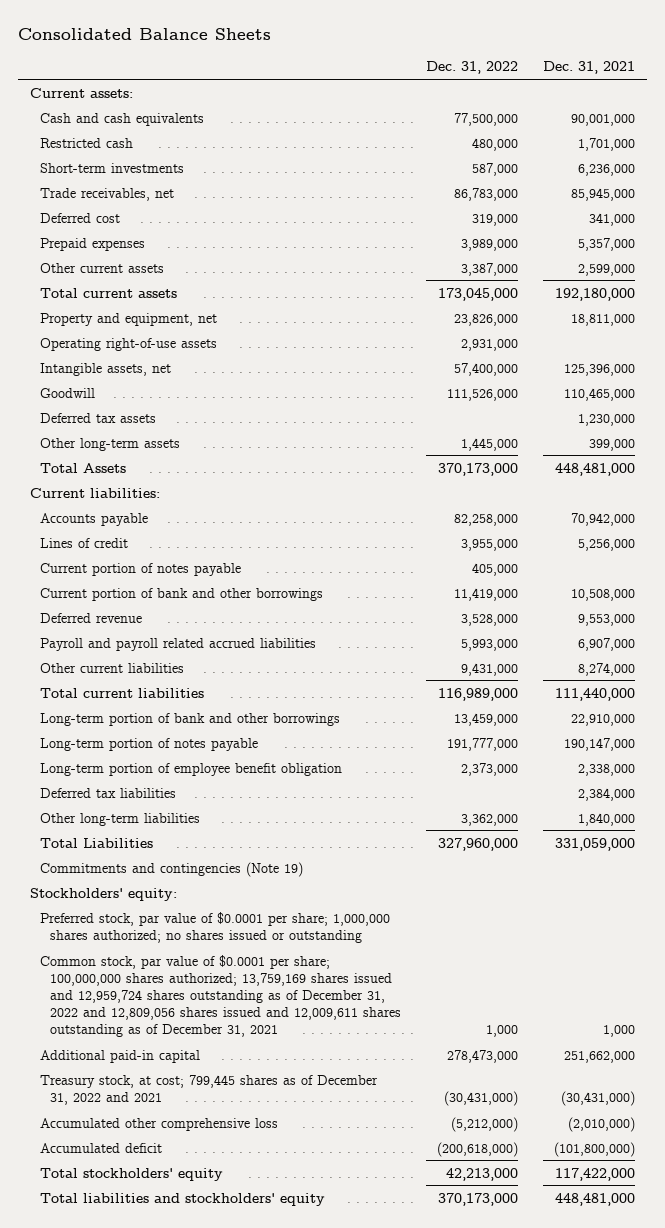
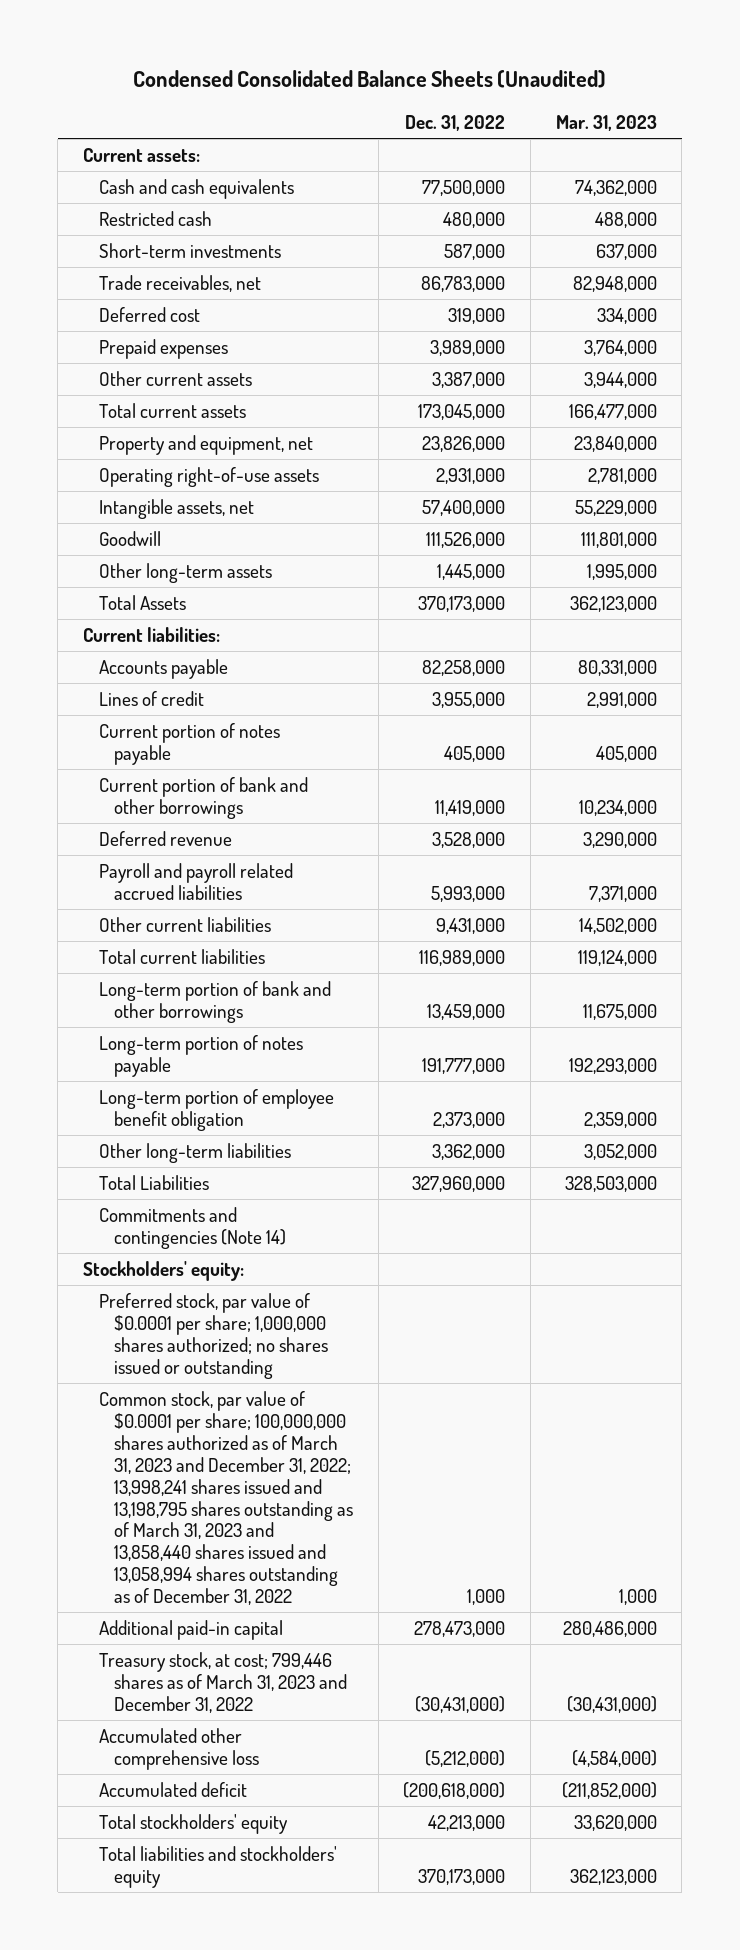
- Consolidated Balance Sheets
+ Condensed Consolidated Balance Sheets (Unaudited)
- | Dec. 31, 2022 | Dec. 31, 2021
+ | Dec. 31, 2022 | Mar. 31, 2023
- Deferred tax assets | | 1,230,000
- Deferred tax liabilities | | 2,384,000
- Commitments and contingencies (Note 19)
+ Commitments and contingencies (Note 14)
- Common stock, par value of $0.0001 per share; 100,000,000 shares authorized; 13,759,169 shares issued and 12,959,724 shares outstanding as of December 31, 2022 and 12,809,056 shares issued and 12,009,611 shares outstanding as of December 31, 2021 | 1,000 | 1,000
+ Common stock, par value of $0.0001 per share; 100,000,000 shares authorized as of March 31, 2023 and December 31, 2022; 13,998,241 shares issued and 13,198,795 shares outstanding as of March 31, 2023 and 13,858,440 shares issued and 13,058,994 shares outstanding as of December 31, 2022 | 1,000 | 1,000
- Treasury stock, at cost; 799,445 shares as of December 31, 2022 and 2021 | (30,431,000) | (30,431,000)
+ Treasury stock, at cost; 799,446 shares as of March 31, 2023 and December 31, 2022 | (30,431,000) | (30,431,000)

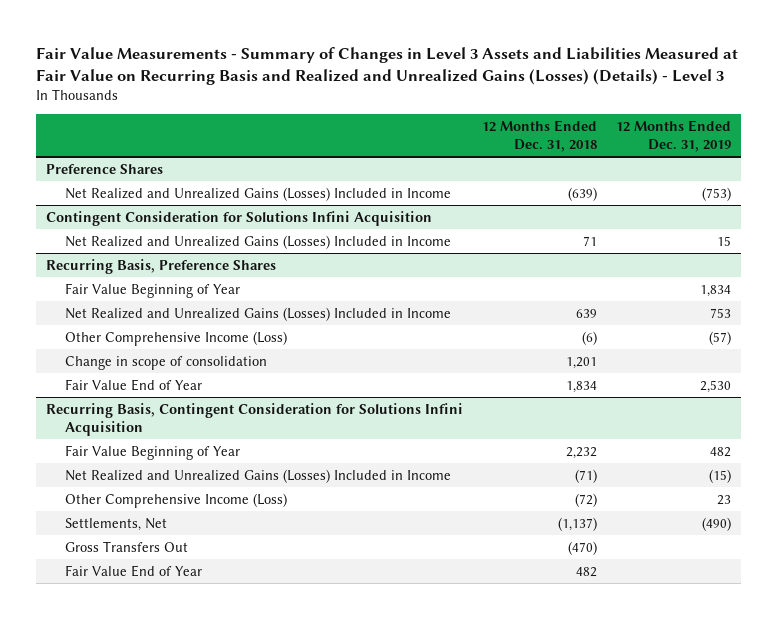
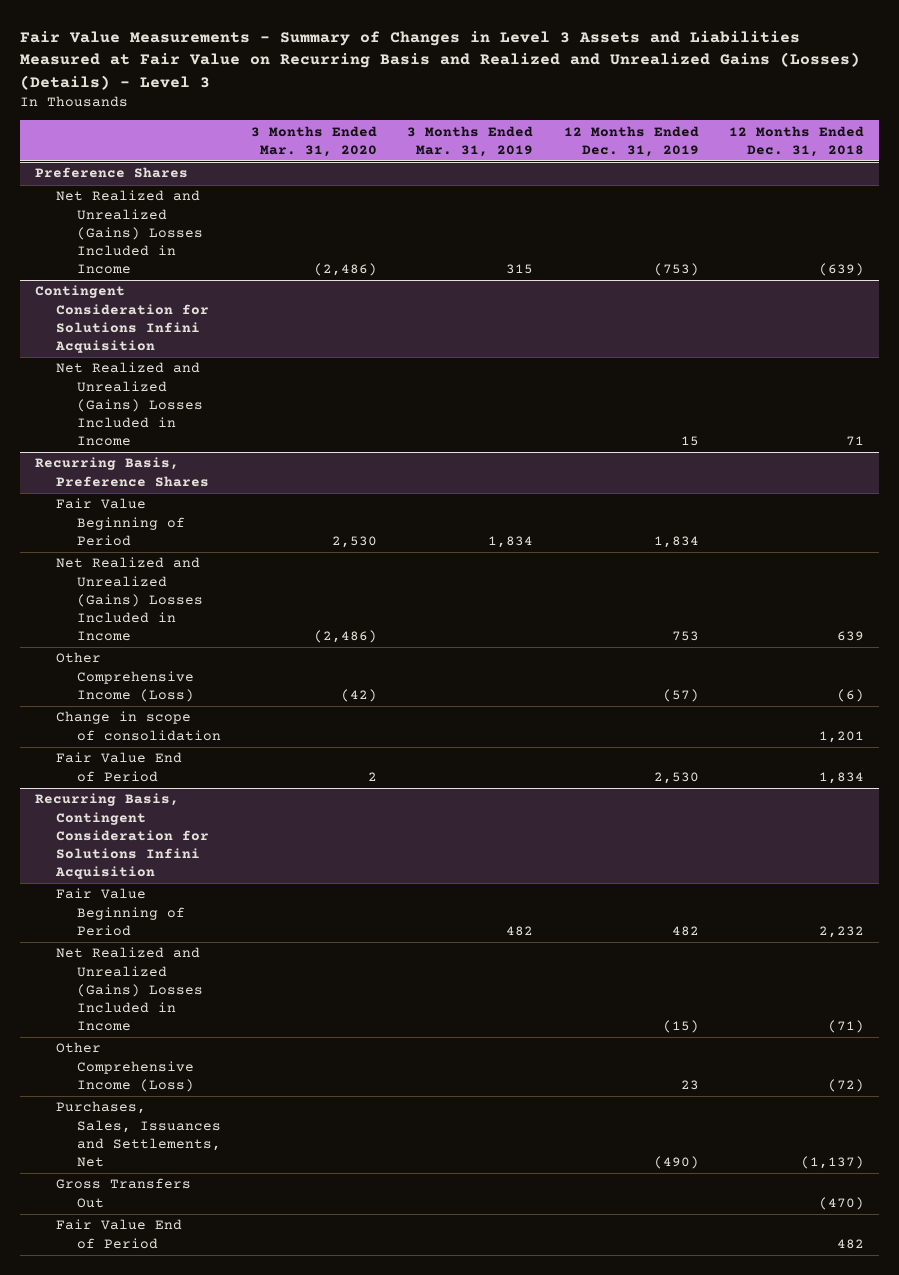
- | 12 Months Ended Dec. 31, 2018 | 12 Months Ended Dec. 31, 2019
+ | 3 Months Ended Mar. 31, 2020 | 3 Months Ended Mar. 31, 2019 | 12 Months Ended Dec. 31, 2019 | 12 Months Ended Dec. 31, 2018
@ Preference Shares
- Net Realized and Unrealized Gains (Losses) Included in Income | (639) | (753)
+ Net Realized and Unrealized (Gains) Losses Included in Income | (2,486) | 315 | (753) | (639)
@ Contingent Consideration for Solutions Infini Acquisition
- Net Realized and Unrealized Gains (Losses) Included in Income | 71 | 15
+ Net Realized and Unrealized (Gains) Losses Included in Income | | | 15 | 71
@ Recurring Basis, Preference Shares
- Fair Value Beginning of Year | | 1,834
- Net Realized and Unrealized Gains (Losses) Included in Income | 639 | 753
+ Fair Value Beginning of Period | 2,530 | 1,834 | 1,834 |
+ Net Realized and Unrealized (Gains) Losses Included in Income | (2,486) | | 753 | 639
- Fair Value End of Year | 1,834 | 2,530
+ Fair Value End of Period | 2 | | 2,530 | 1,834
@ Recurring Basis, Contingent Consideration for Solutions Infini Acquisition
- Fair Value Beginning of Year | 2,232 | 482
- Net Realized and Unrealized Gains (Losses) Included in Income | (71) | (15)
+ Fair Value Beginning of Period | | 482 | 482 | 2,232
+ Net Realized and Unrealized (Gains) Losses Included in Income | | | (15) | (71)
- Settlements, Net | (1,137) | (490)
+ Purchases, Sales, Issuances and Settlements, Net | | | (490) | (1,137)
- Fair Value End of Year | 482 |
+ Fair Value End of Period | | | | 482

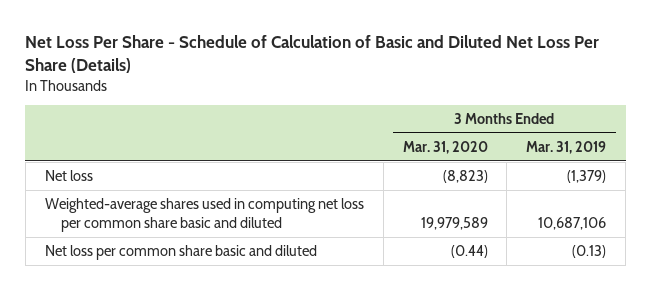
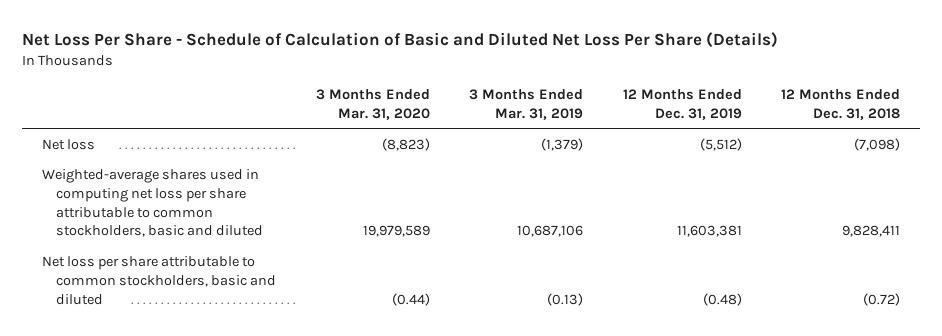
- | 3 Months Ended Mar. 31, 2020 | 3 Months Ended Mar. 31, 2019
+ | 3 Months Ended Mar. 31, 2020 | 3 Months Ended Mar. 31, 2019 | 12 Months Ended Dec. 31, 2019 | 12 Months Ended Dec. 31, 2018
- Weighted-average shares used in computing net loss per common share basic and diluted | 19,979,589 | 10,687,106
- Net loss per common share basic and diluted | (0.44) | (0.13)
+ Weighted-average shares used in computing net loss per share attributable to common stockholders, basic and diluted | 19,979,589 | 10,687,106 | 11,603,381 | 9,828,411
+ Net loss per share attributable to common stockholders, basic and diluted | (0.44) | (0.13) | (0.48) | (0.72)

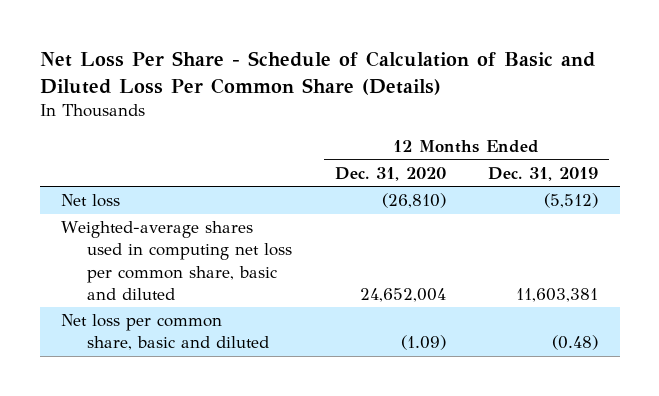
- Net Loss Per Share - Schedule of Calculation of Basic and Diluted Net Loss Per Share (Details)
+ Net Loss Per Share - Schedule of Calculation of Basic and Diluted Loss Per Common Share (Details)
- | 3 Months Ended Mar. 31, 2020 | 3 Months Ended Mar. 31, 2019 | 12 Months Ended Dec. 31, 2019 | 12 Months Ended Dec. 31, 2018
+ | 12 Months Ended Dec. 31, 2020 | 12 Months Ended Dec. 31, 2019
- Weighted-average shares used in computing net loss per share attributable to common stockholders, basic and diluted | 19,979,589 | 10,687,106 | 11,603,381 | 9,828,411
- Net loss per share attributable to common stockholders, basic and diluted | (0.44) | (0.13) | (0.48) | (0.72)
+ Weighted-average shares used in computing net loss per common share, basic and diluted | 24,652,004 | 11,603,381
+ Net loss per common share, basic and diluted | (1.09) | (0.48)

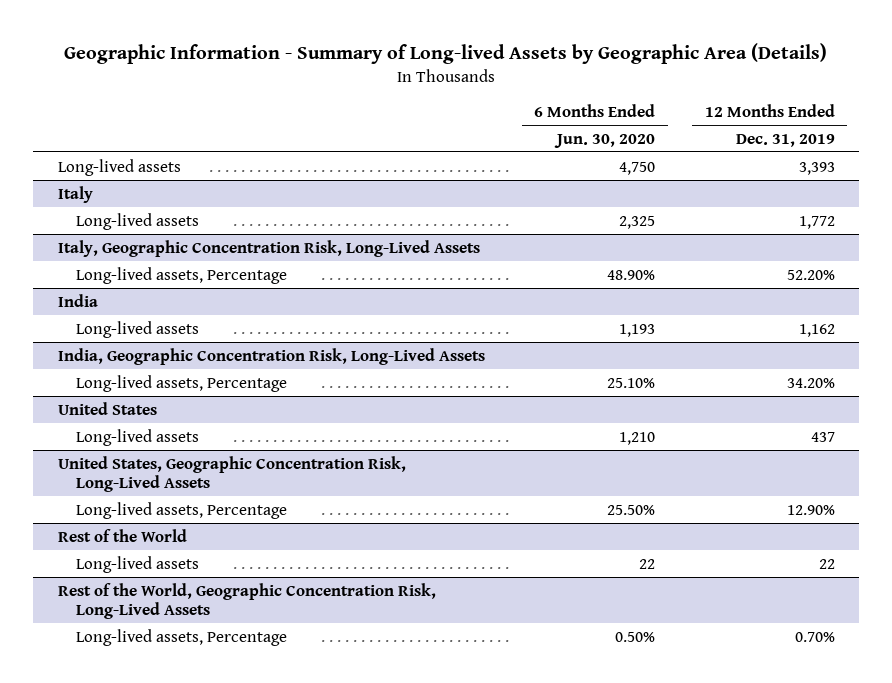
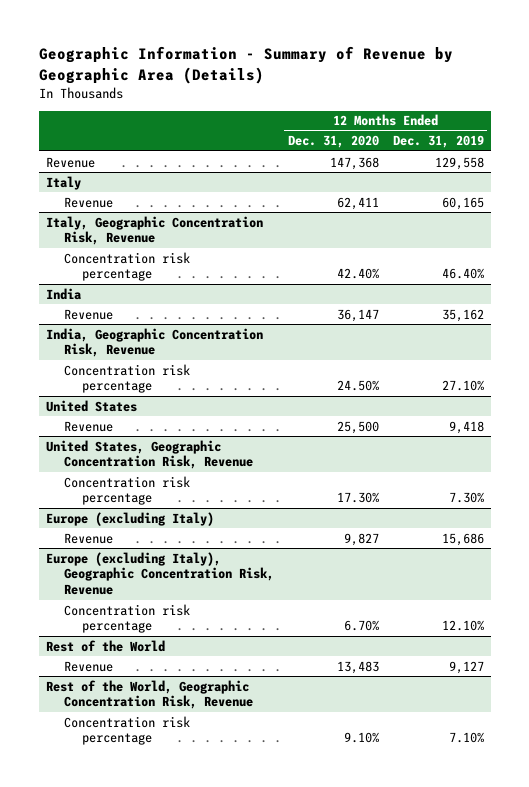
- Geographic Information - Summary of Long-lived Assets by Geographic Area (Details)
+ Geographic Information - Summary of Revenue by Geographic Area (Details)
- | 6 Months Ended Jun. 30, 2020 | 12 Months Ended Dec. 31, 2019
+ | 12 Months Ended Dec. 31, 2020 | 12 Months Ended Dec. 31, 2019
- Long-lived assets | 4,750 | 3,393
+ Revenue | 147,368 | 129,558
@ Italy
- Long-lived assets | 2,325 | 1,772
- Italy, Geographic Concentration Risk, Long-Lived Assets
- Long-lived assets, Percentage | 48.90% | 52.20%
@ Italy
+ Revenue | 62,411 | 60,165
+ Italy, Geographic Concentration Risk, Revenue
+ Concentration risk percentage | 42.40% | 46.40%
@ India
- Long-lived assets | 1,193 | 1,162
- India, Geographic Concentration Risk, Long-Lived Assets
- Long-lived assets, Percentage | 25.10% | 34.20%
@ India
+ Revenue | 36,147 | 35,162
+ India, Geographic Concentration Risk, Revenue
+ Concentration risk percentage | 24.50% | 27.10%
@ United States
- Long-lived assets | 1,210 | 437
- United States, Geographic Concentration Risk, Long-Lived Assets
- Long-lived assets, Percentage | 25.50% | 12.90%
@ United States
+ Revenue | 25,500 | 9,418
+ United States, Geographic Concentration Risk, Revenue
+ Concentration risk percentage | 17.30% | 7.30%
+ Europe (excluding Italy)
+ Revenue | 9,827 | 15,686
+ Europe (excluding Italy), Geographic Concentration Risk, Revenue
+ Concentration risk percentage | 6.70% | 12.10%
@ Rest of the World
- Long-lived assets | 22 | 22
- Rest of the World, Geographic Concentration Risk, Long-Lived Assets
- Long-lived assets, Percentage | 0.50% | 0.70%
@ Rest of the World
+ Revenue | 13,483 | 9,127
+ Rest of the World, Geographic Concentration Risk, Revenue
+ Concentration risk percentage | 9.10% | 7.10%

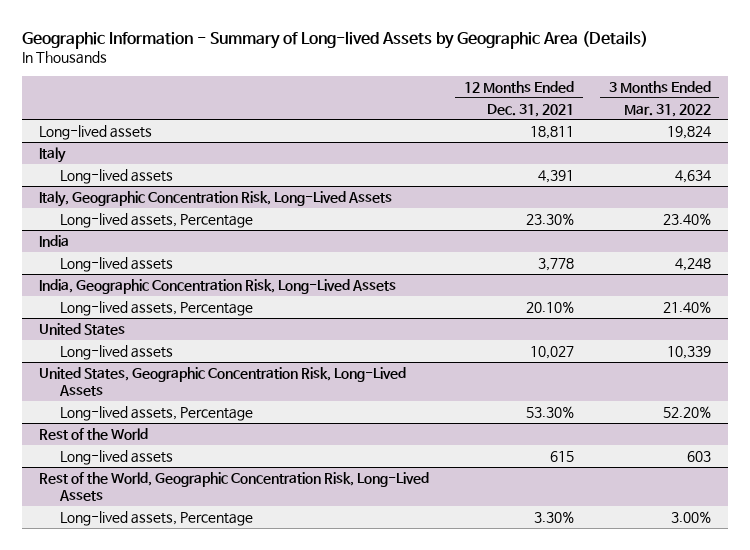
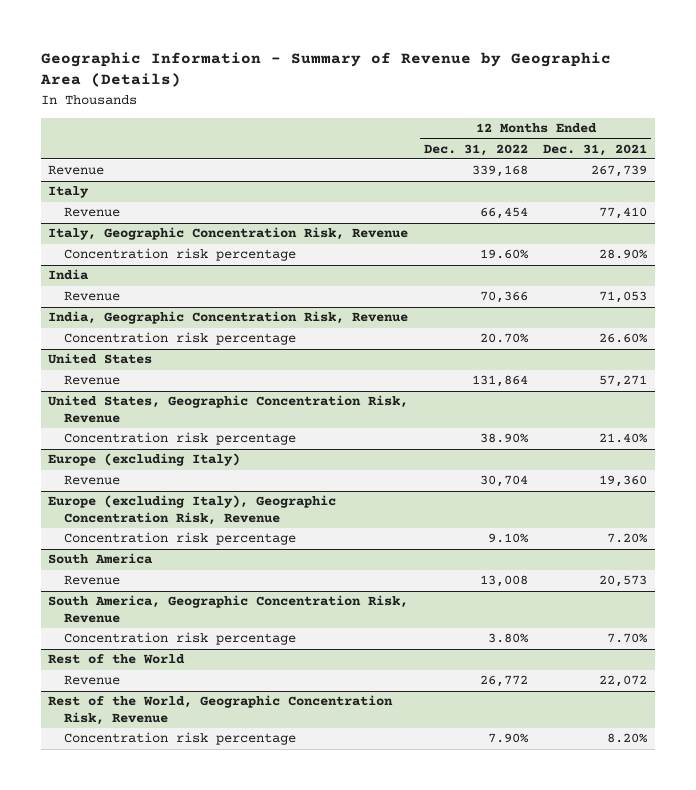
- Geographic Information - Summary of Long-lived Assets by Geographic Area (Details)
+ Geographic Information - Summary of Revenue by Geographic Area (Details)
- | 12 Months Ended Dec. 31, 2021 | 3 Months Ended Mar. 31, 2022
+ | 12 Months Ended Dec. 31, 2022 | 12 Months Ended Dec. 31, 2021
- Long-lived assets | 18,811 | 19,824
+ Revenue | 339,168 | 267,739
@ Italy
- Long-lived assets | 4,391 | 4,634
- Italy, Geographic Concentration Risk, Long-Lived Assets
- Long-lived assets, Percentage | 23.30% | 23.40%
@ Italy
+ Revenue | 66,454 | 77,410
+ Italy, Geographic Concentration Risk, Revenue
+ Concentration risk percentage | 19.60% | 28.90%
@ India
- Long-lived assets | 3,778 | 4,248
- India, Geographic Concentration Risk, Long-Lived Assets
- Long-lived assets, Percentage | 20.10% | 21.40%
@ India
+ Revenue | 70,366 | 71,053
+ India, Geographic Concentration Risk, Revenue
+ Concentration risk percentage | 20.70% | 26.60%
@ United States
- Long-lived assets | 10,027 | 10,339
- United States, Geographic Concentration Risk, Long-Lived Assets
- Long-lived assets, Percentage | 53.30% | 52.20%
@ United States
+ Revenue | 131,864 | 57,271
+ United States, Geographic Concentration Risk, Revenue
+ Concentration risk percentage | 38.90% | 21.40%
+ Europe (excluding Italy)
+ Revenue | 30,704 | 19,360
+ Europe (excluding Italy), Geographic Concentration Risk, Revenue
+ Concentration risk percentage | 9.10% | 7.20%
+ South America
+ Revenue | 13,008 | 20,573
+ South America, Geographic Concentration Risk, Revenue
+ Concentration risk percentage | 3.80% | 7.70%
@ Rest of the World
- Long-lived assets | 615 | 603
- Rest of the World, Geographic Concentration Risk, Long-Lived Assets
- Long-lived assets, Percentage | 3.30% | 3.00%
@ Rest of the World
+ Revenue | 26,772 | 22,072
+ Rest of the World, Geographic Concentration Risk, Revenue
+ Concentration risk percentage | 7.90% | 8.20%

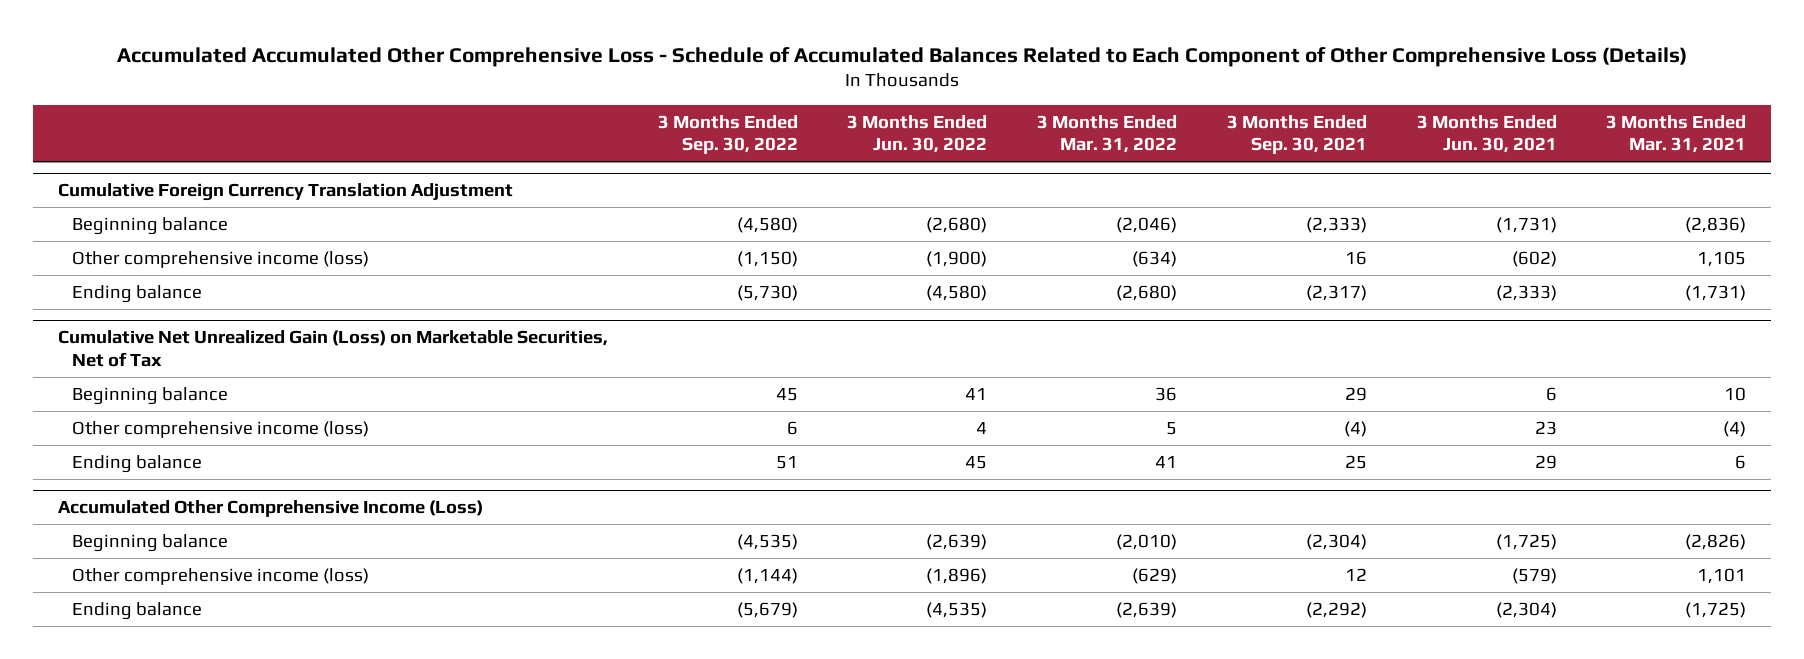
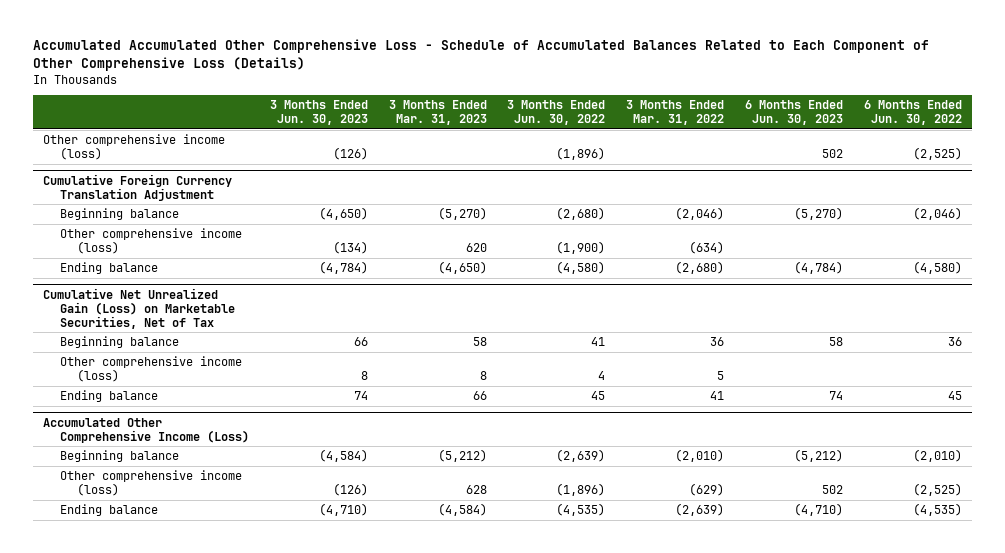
- | 3 Months Ended Sep. 30, 2022 | 3 Months Ended Jun. 30, 2022 | 3 Months Ended Mar. 31, 2022 | 3 Months Ended Sep. 30, 2021 | 3 Months Ended Jun. 30, 2021 | 3 Months Ended Mar. 31, 2021
+ | 3 Months Ended Jun. 30, 2023 | 3 Months Ended Mar. 31, 2023 | 3 Months Ended Jun. 30, 2022 | 3 Months Ended Mar. 31, 2022 | 6 Months Ended Jun. 30, 2023 | 6 Months Ended Jun. 30, 2022
+ Other comprehensive income (loss) | (126) | | (1,896) | | 502 | (2,525)

